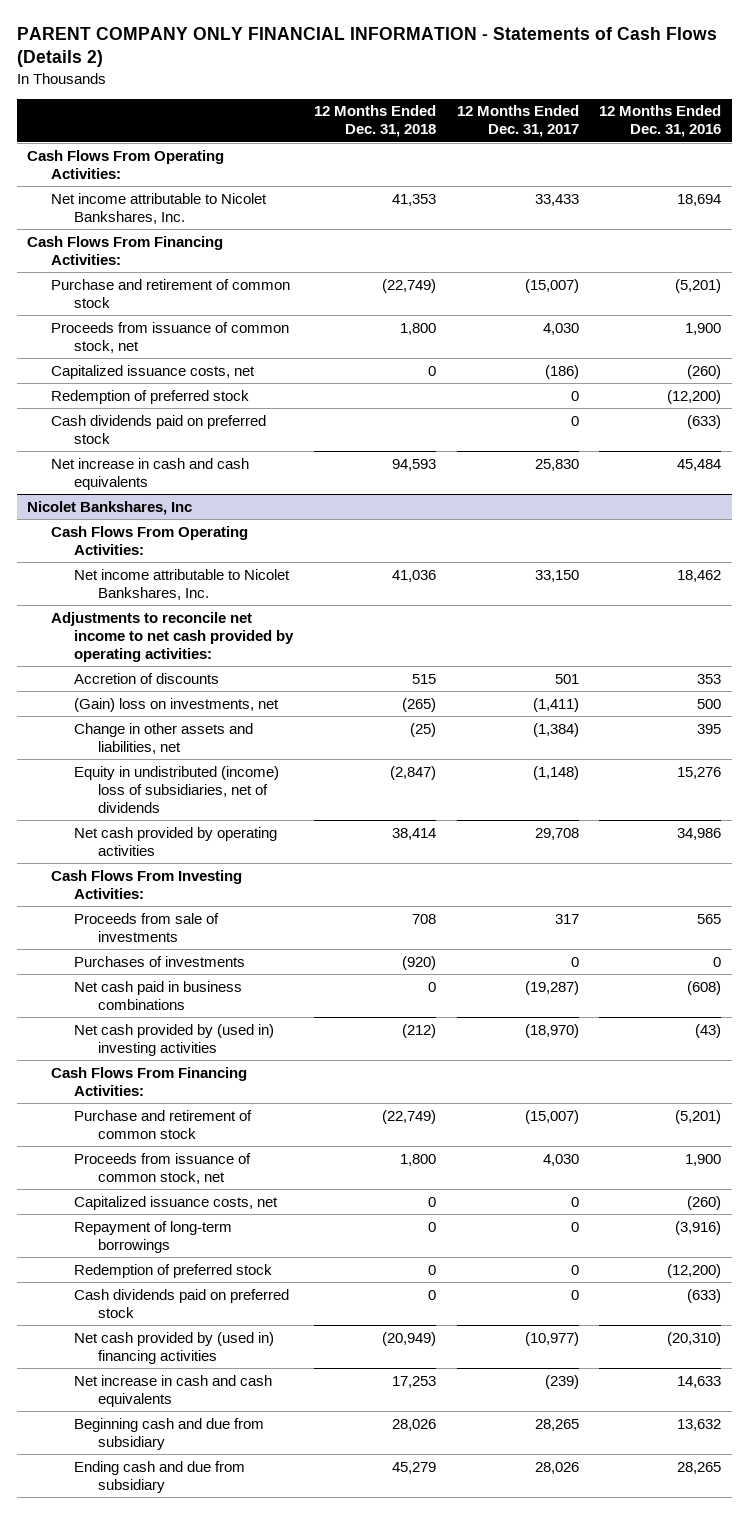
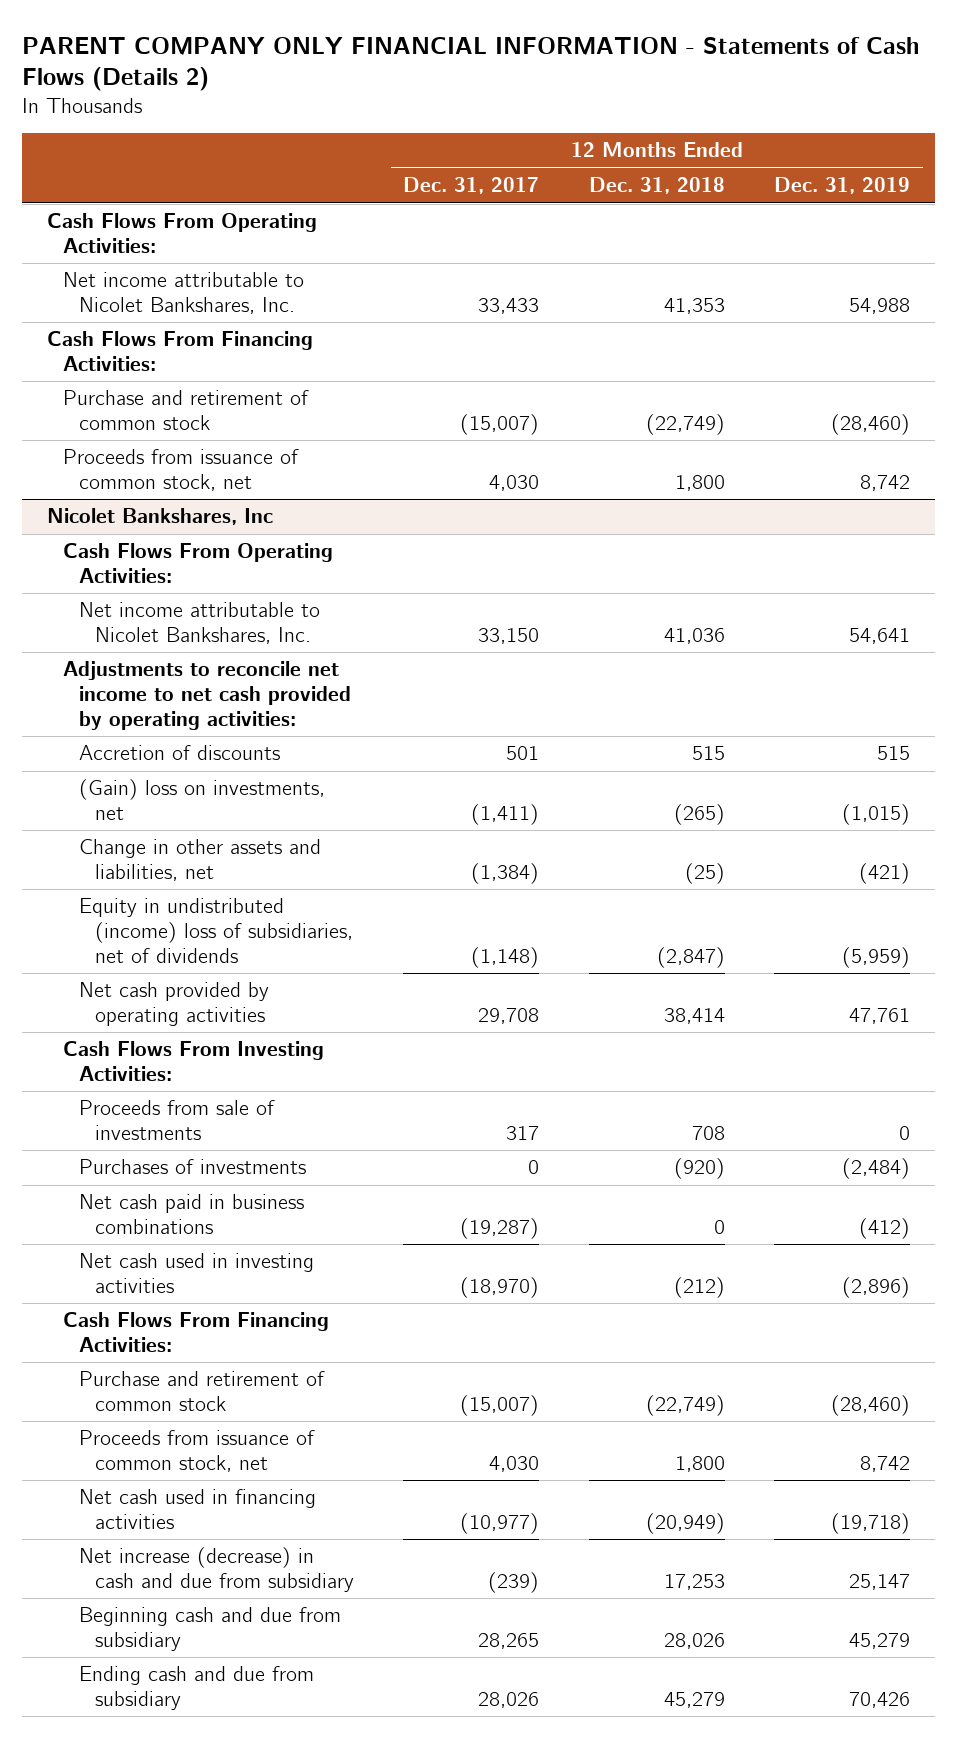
- | 12 Months Ended Dec. 31, 2018 | 12 Months Ended Dec. 31, 2017 | 12 Months Ended Dec. 31, 2016
+ | 12 Months Ended Dec. 31, 2017 | 12 Months Ended Dec. 31, 2018 | 12 Months Ended Dec. 31, 2019
- Capitalized issuance costs, net | 0 | (186) | (260)
- Redemption of preferred stock | | 0 | (12,200)
- Cash dividends paid on preferred stock | | 0 | (633)
- Net increase in cash and cash equivalents | 94,593 | 25,830 | 45,484
@ Nicolet Bankshares, Inc
- Net cash provided by (used in) investing activities | (212) | (18,970) | (43)
+ Net cash used in investing activities | (18,970) | (212) | (2,896)
- Capitalized issuance costs, net | 0 | 0 | (260)
- Repayment of long-term borrowings | 0 | 0 | (3,916)
- Redemption of preferred stock | 0 | 0 | (12,200)
- Cash dividends paid on preferred stock | 0 | 0 | (633)
- Net cash provided by (used in) financing activities | (20,949) | (10,977) | (20,310)
- Net increase in cash and cash equivalents | 17,253 | (239) | 14,633
+ Net cash used in financing activities | (10,977) | (20,949) | (19,718)
+ Net increase (decrease) in cash and due from subsidiary | (239) | 17,253 | 25,147

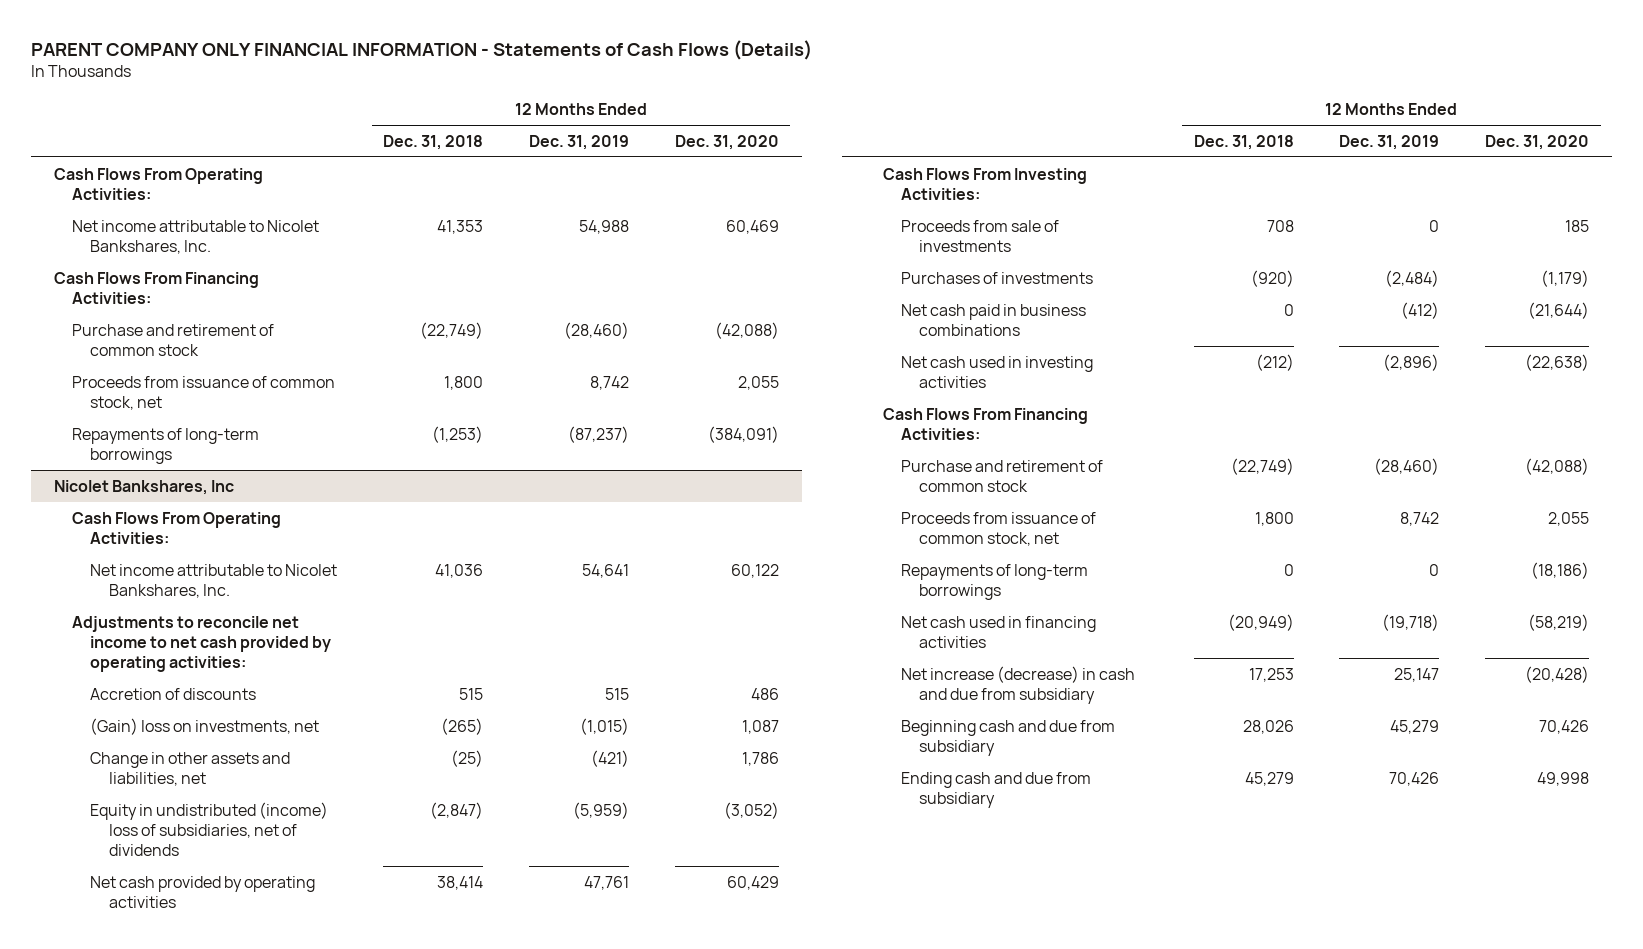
- PARENT COMPANY ONLY FINANCIAL INFORMATION - Statements of Cash Flows (Details 2)
+ PARENT COMPANY ONLY FINANCIAL INFORMATION - Statements of Cash Flows (Details)
- | 12 Months Ended Dec. 31, 2017 | 12 Months Ended Dec. 31, 2018 | 12 Months Ended Dec. 31, 2019
+ | 12 Months Ended Dec. 31, 2018 | 12 Months Ended Dec. 31, 2019 | 12 Months Ended Dec. 31, 2020
+ Repayments of long-term borrowings | (1,253) | (87,237) | (384,091)
@ Nicolet Bankshares, Inc
+ Repayments of long-term borrowings | 0 | 0 | (18,186)

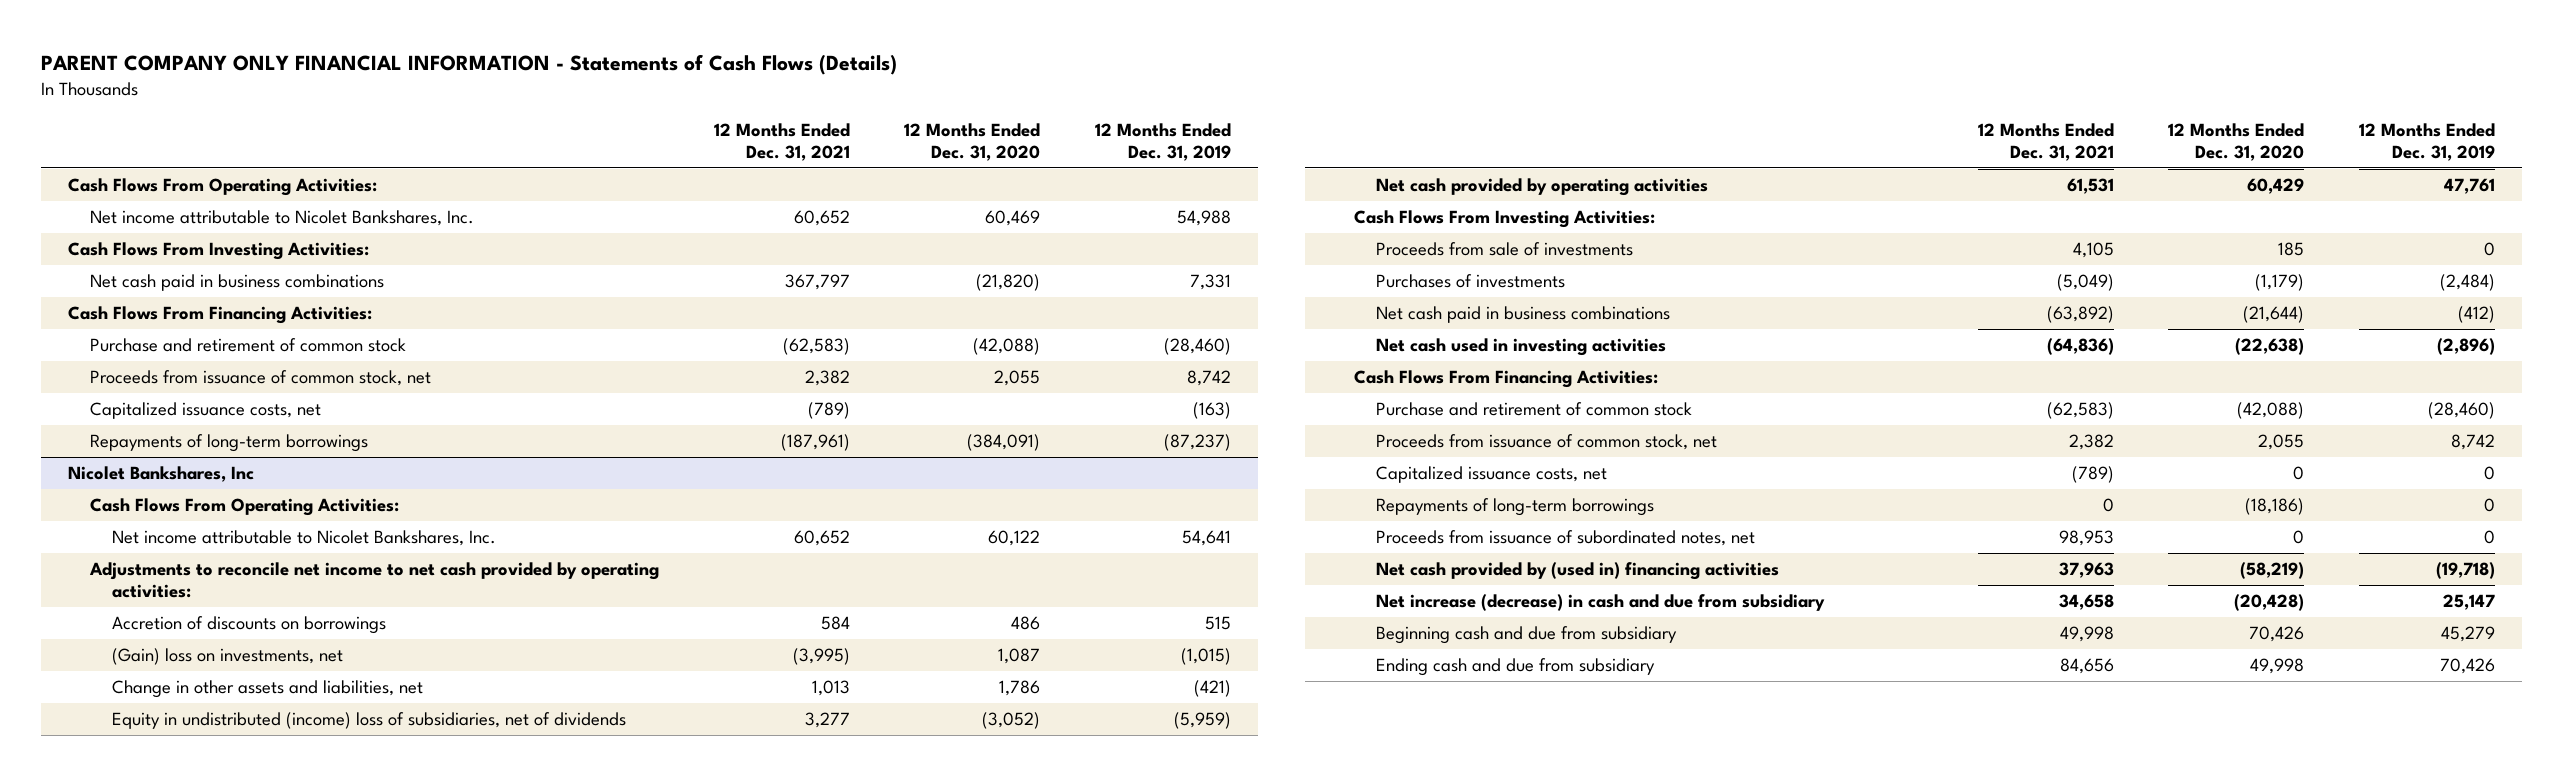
- | 12 Months Ended Dec. 31, 2018 | 12 Months Ended Dec. 31, 2019 | 12 Months Ended Dec. 31, 2020
+ | 12 Months Ended Dec. 31, 2021 | 12 Months Ended Dec. 31, 2020 | 12 Months Ended Dec. 31, 2019
+ Cash Flows From Investing Activities:
+ Net cash paid in business combinations | 367,797 | (21,820) | 7,331
+ Capitalized issuance costs, net | (789) | | (163)
@ Nicolet Bankshares, Inc
- Accretion of discounts | 515 | 515 | 486
+ Accretion of discounts on borrowings | 584 | 486 | 515
+ Capitalized issuance costs, net | (789) | 0 | 0
- Net cash used in financing activities | (20,949) | (19,718) | (58,219)
+ Proceeds from issuance of subordinated notes, net | 98,953 | 0 | 0
+ Net cash provided by (used in) financing activities | 37,963 | (58,219) | (19,718)

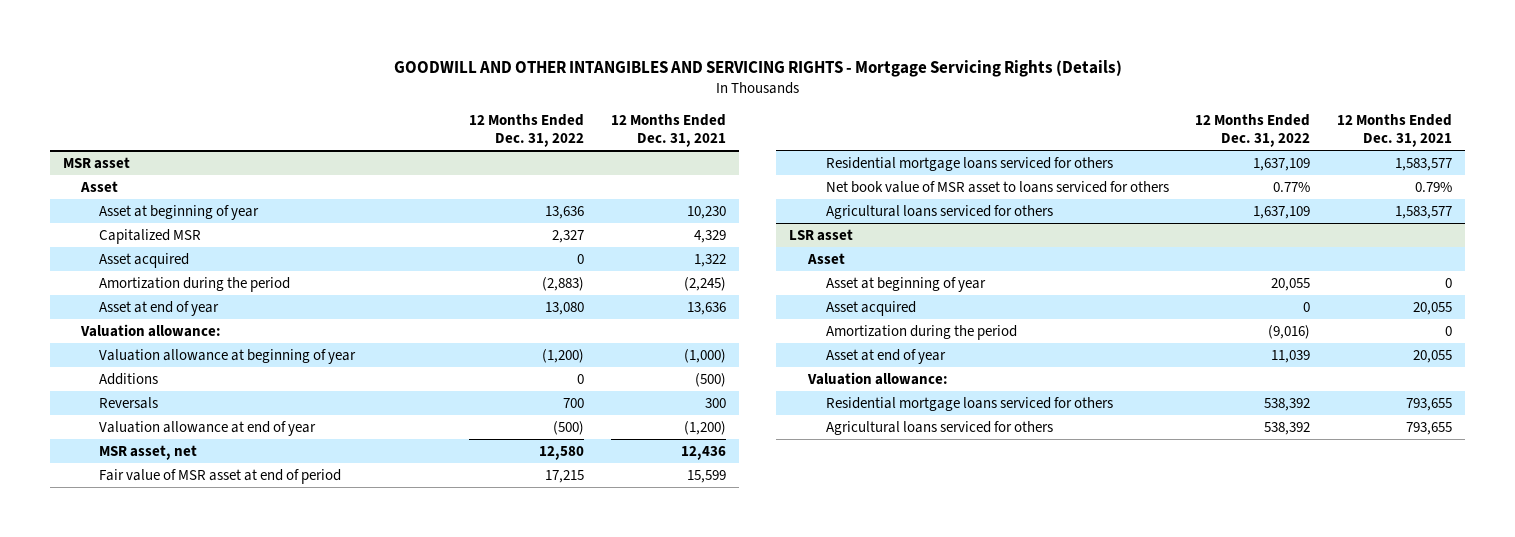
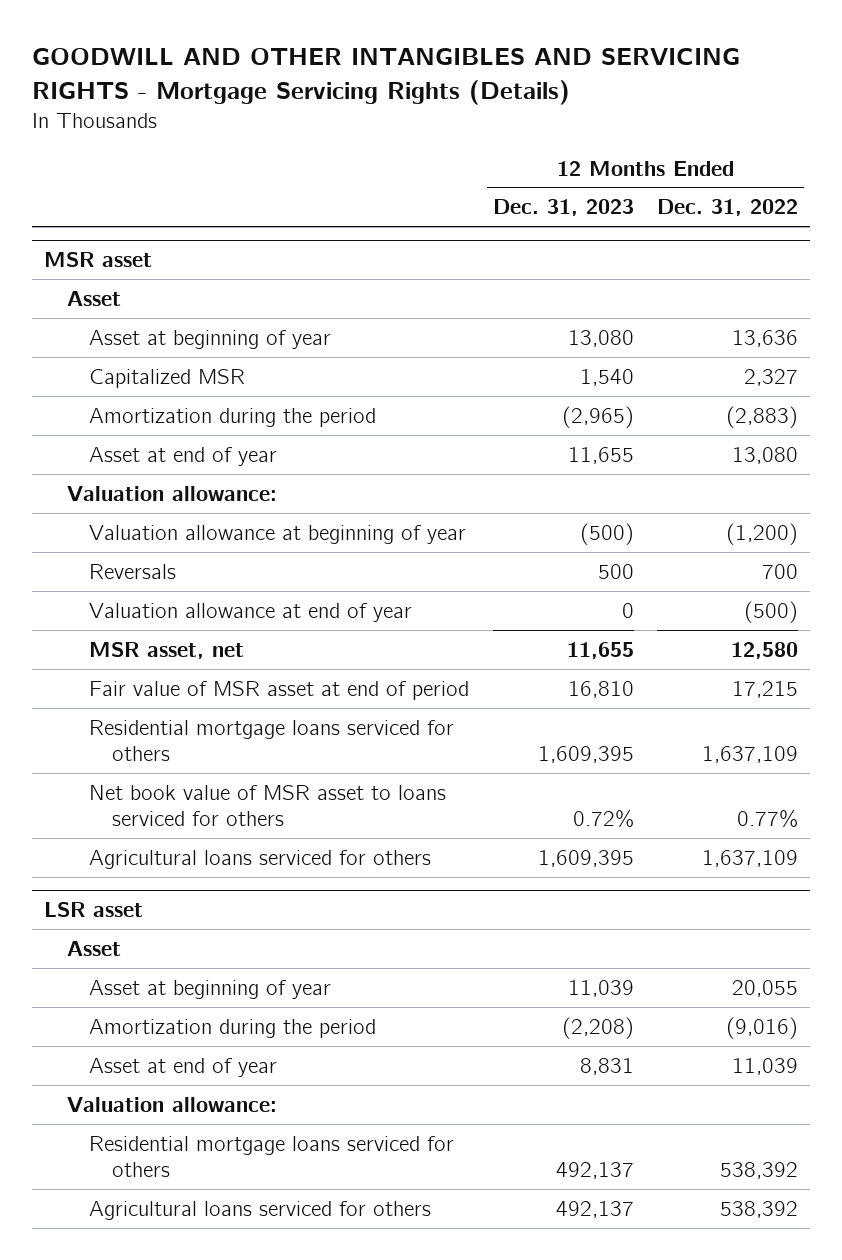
- | 12 Months Ended Dec. 31, 2022 | 12 Months Ended Dec. 31, 2021
+ | 12 Months Ended Dec. 31, 2023 | 12 Months Ended Dec. 31, 2022
@ MSR asset
- Asset acquired | 0 | 1,322
- Additions | 0 | (500)
@ LSR asset
- Asset acquired | 0 | 20,055

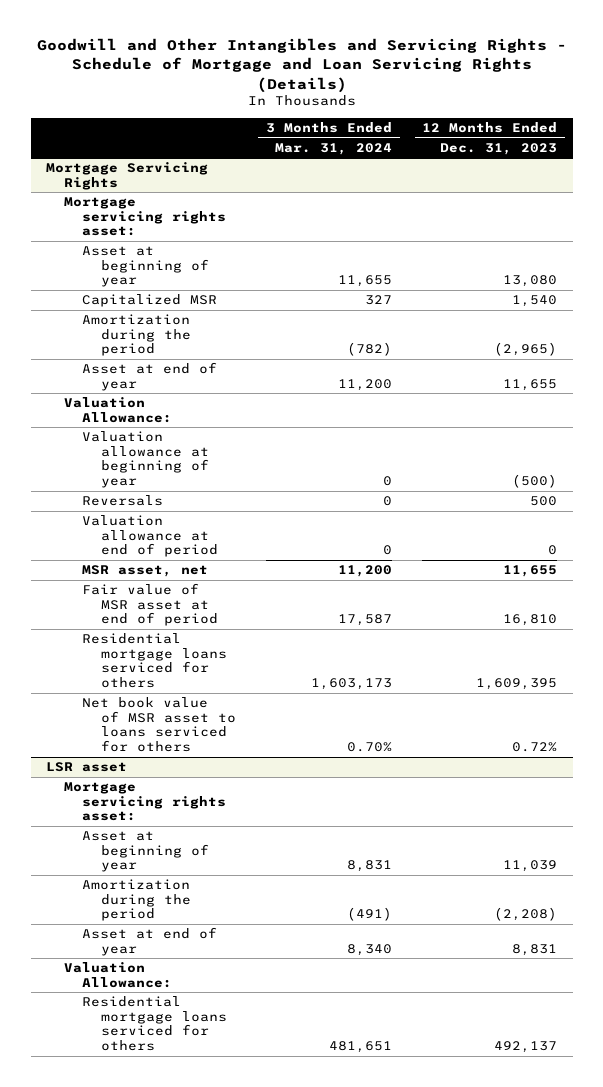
- GOODWILL AND OTHER INTANGIBLES AND SERVICING RIGHTS - Mortgage Servicing Rights (Details)
+ Goodwill and Other Intangibles and Servicing Rights - Schedule of Mortgage and Loan Servicing Rights (Details)
- | 12 Months Ended Dec. 31, 2023 | 12 Months Ended Dec. 31, 2022
+ | 3 Months Ended Mar. 31, 2024 | 12 Months Ended Dec. 31, 2023
- MSR asset
- Asset
+ Mortgage Servicing Rights
+ Mortgage servicing rights asset:
- Valuation allowance:
+ Valuation Allowance:
- Valuation allowance at end of year | 0 | (500)
+ Valuation allowance at end of period | 0 | 0
- Agricultural loans serviced for others | 1,609,395 | 1,637,109
@ LSR asset
- Asset
+ Mortgage servicing rights asset:
- Valuation allowance:
+ Valuation Allowance:
- Agricultural loans serviced for others | 492,137 | 538,392

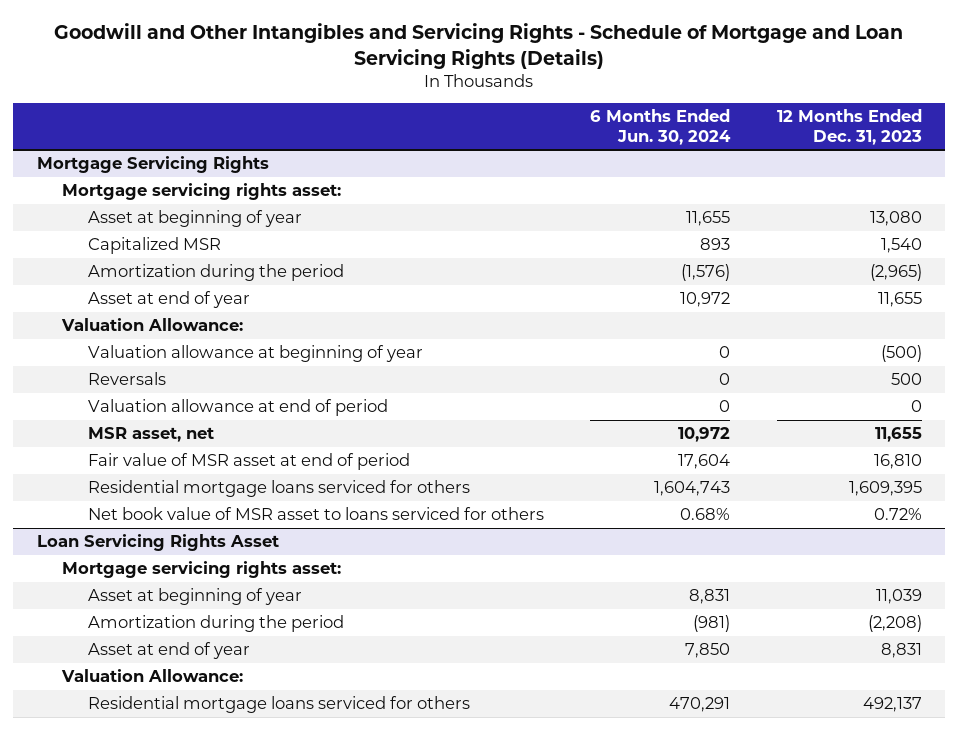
- | 3 Months Ended Mar. 31, 2024 | 12 Months Ended Dec. 31, 2023
+ | 6 Months Ended Jun. 30, 2024 | 12 Months Ended Dec. 31, 2023
- LSR asset
+ Loan Servicing Rights Asset

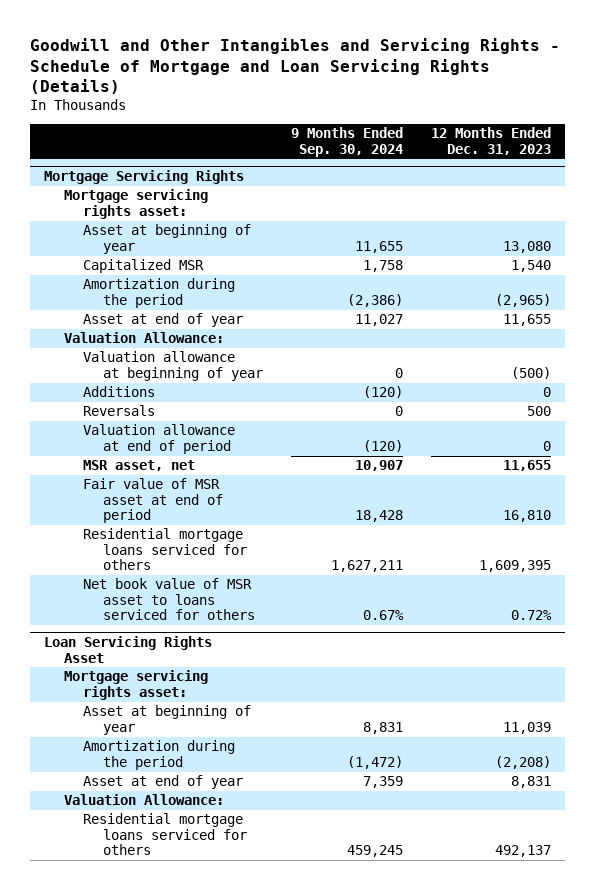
- | 6 Months Ended Jun. 30, 2024 | 12 Months Ended Dec. 31, 2023
+ | 9 Months Ended Sep. 30, 2024 | 12 Months Ended Dec. 31, 2023
@ Mortgage Servicing Rights
+ Additions | (120) | 0

